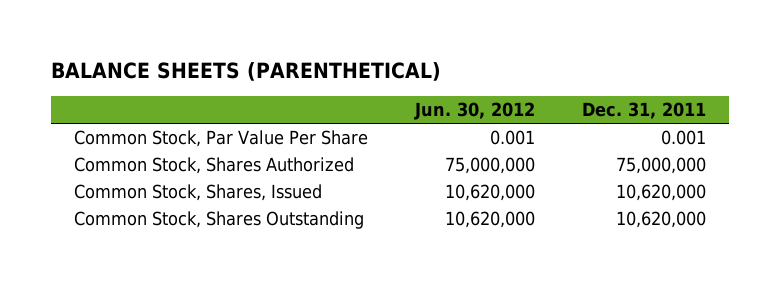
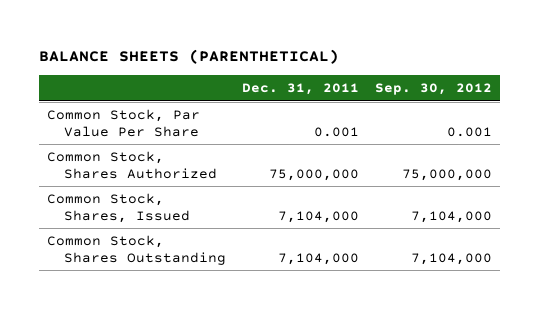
- | Jun. 30, 2012 | Dec. 31, 2011
+ | Dec. 31, 2011 | Sep. 30, 2012
- Common Stock, Shares, Issued | 10,620,000 | 10,620,000
- Common Stock, Shares Outstanding | 10,620,000 | 10,620,000
+ Common Stock, Shares, Issued | 7,104,000 | 7,104,000
+ Common Stock, Shares Outstanding | 7,104,000 | 7,104,000

